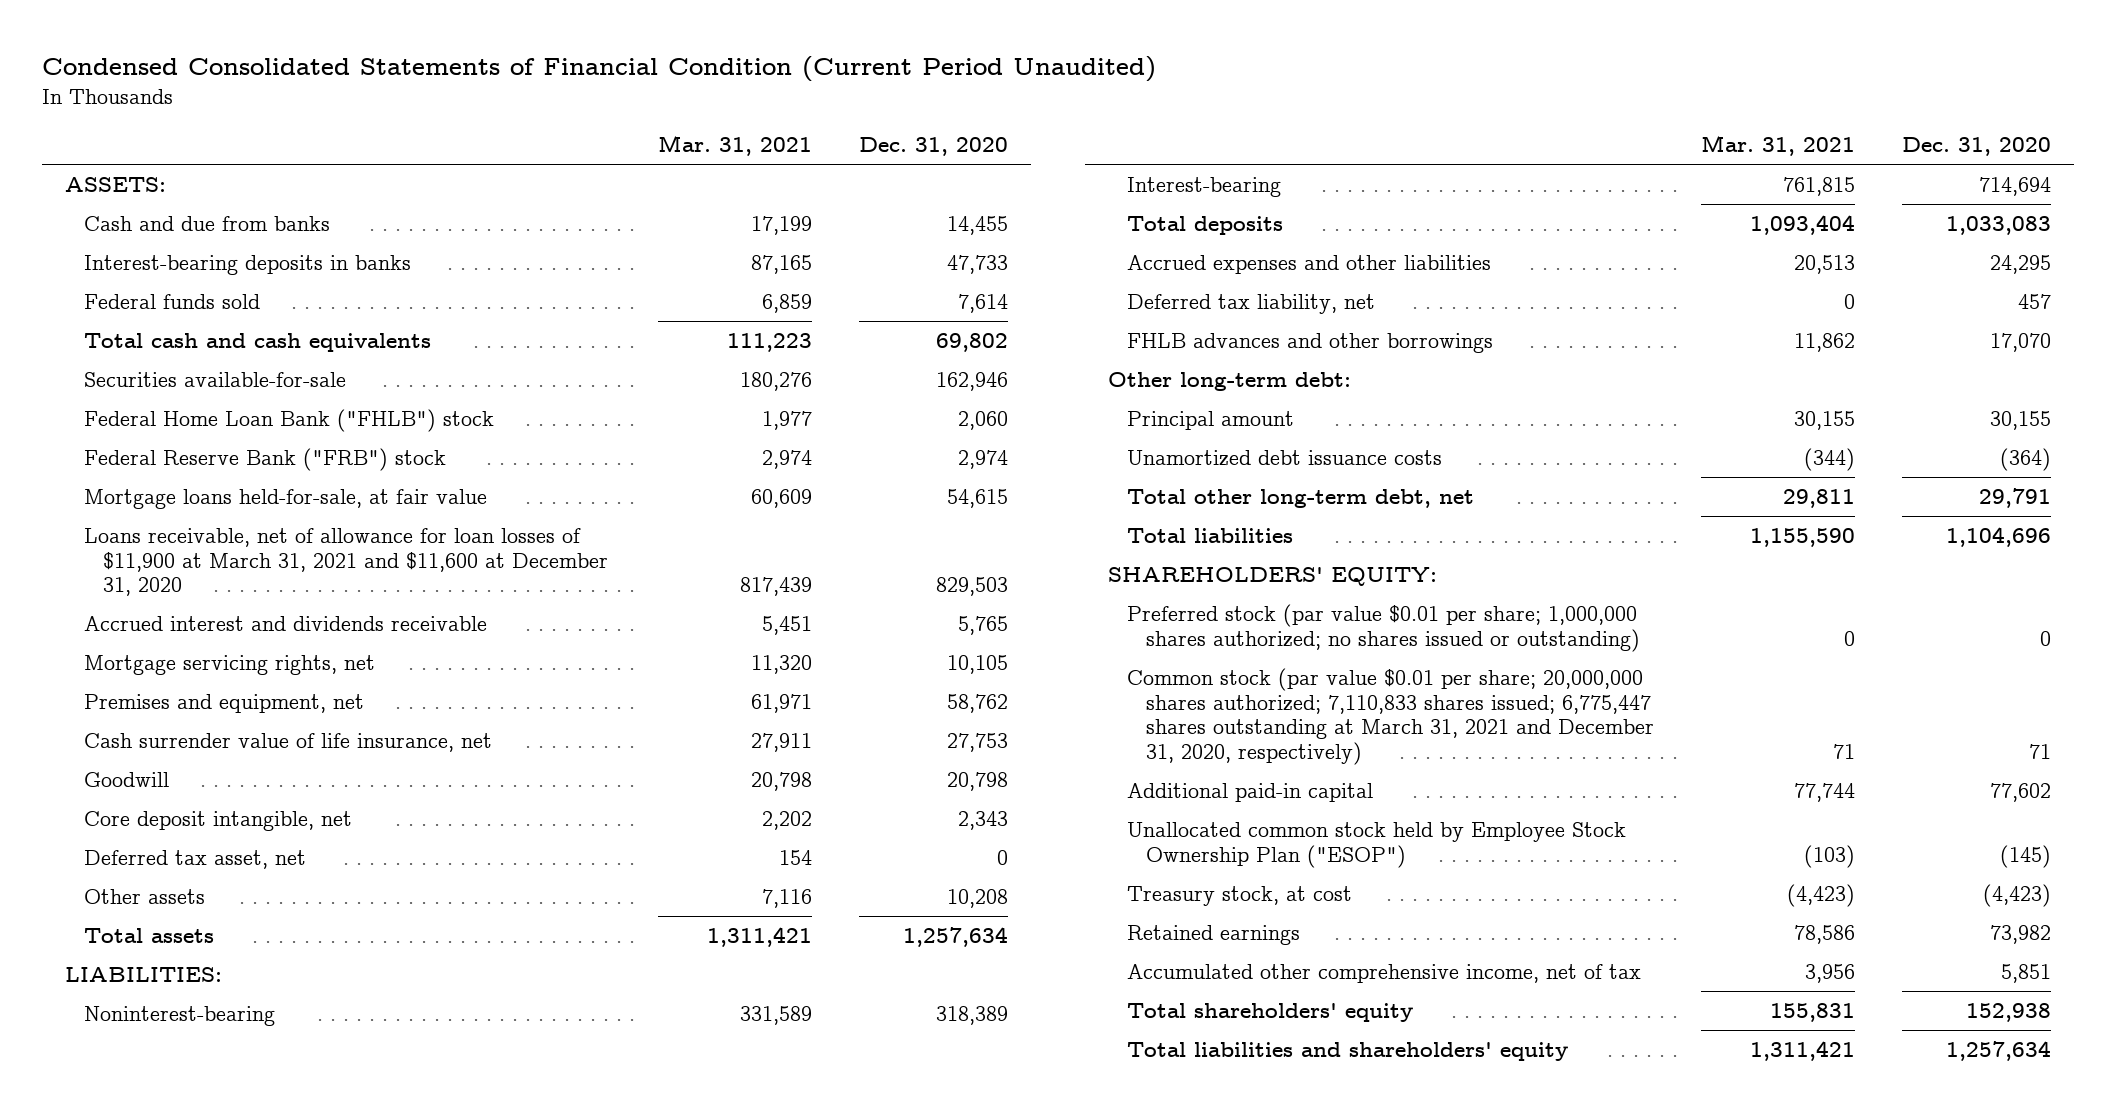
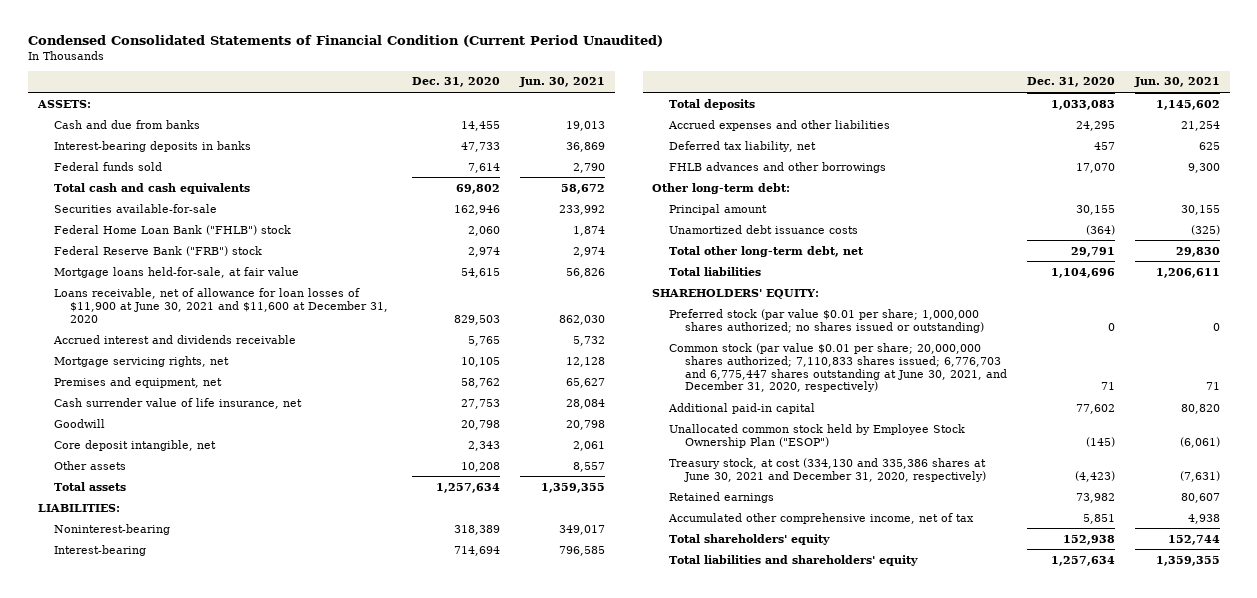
- | Mar. 31, 2021 | Dec. 31, 2020
+ | Dec. 31, 2020 | Jun. 30, 2021
- Loans receivable, net of allowance for loan losses of $11,900 at March 31, 2021 and $11,600 at December 31, 2020 | 817,439 | 829,503
+ Loans receivable, net of allowance for loan losses of $11,900 at June 30, 2021 and $11,600 at December 31, 2020 | 829,503 | 862,030
- Deferred tax asset, net | 154 | 0
- Common stock (par value $0.01 per share; 20,000,000 shares authorized; 7,110,833 shares issued; 6,775,447 shares outstanding at March 31, 2021 and December 31, 2020, respectively) | 71 | 71
+ Common stock (par value $0.01 per share; 20,000,000 shares authorized; 7,110,833 shares issued; 6,776,703 and 6,775,447 shares outstanding at June 30, 2021, and December 31, 2020, respectively) | 71 | 71
- Treasury stock, at cost | (4,423) | (4,423)
+ Treasury stock, at cost (334,130 and 335,386 shares at June 30, 2021 and December 31, 2020, respectively) | (4,423) | (7,631)

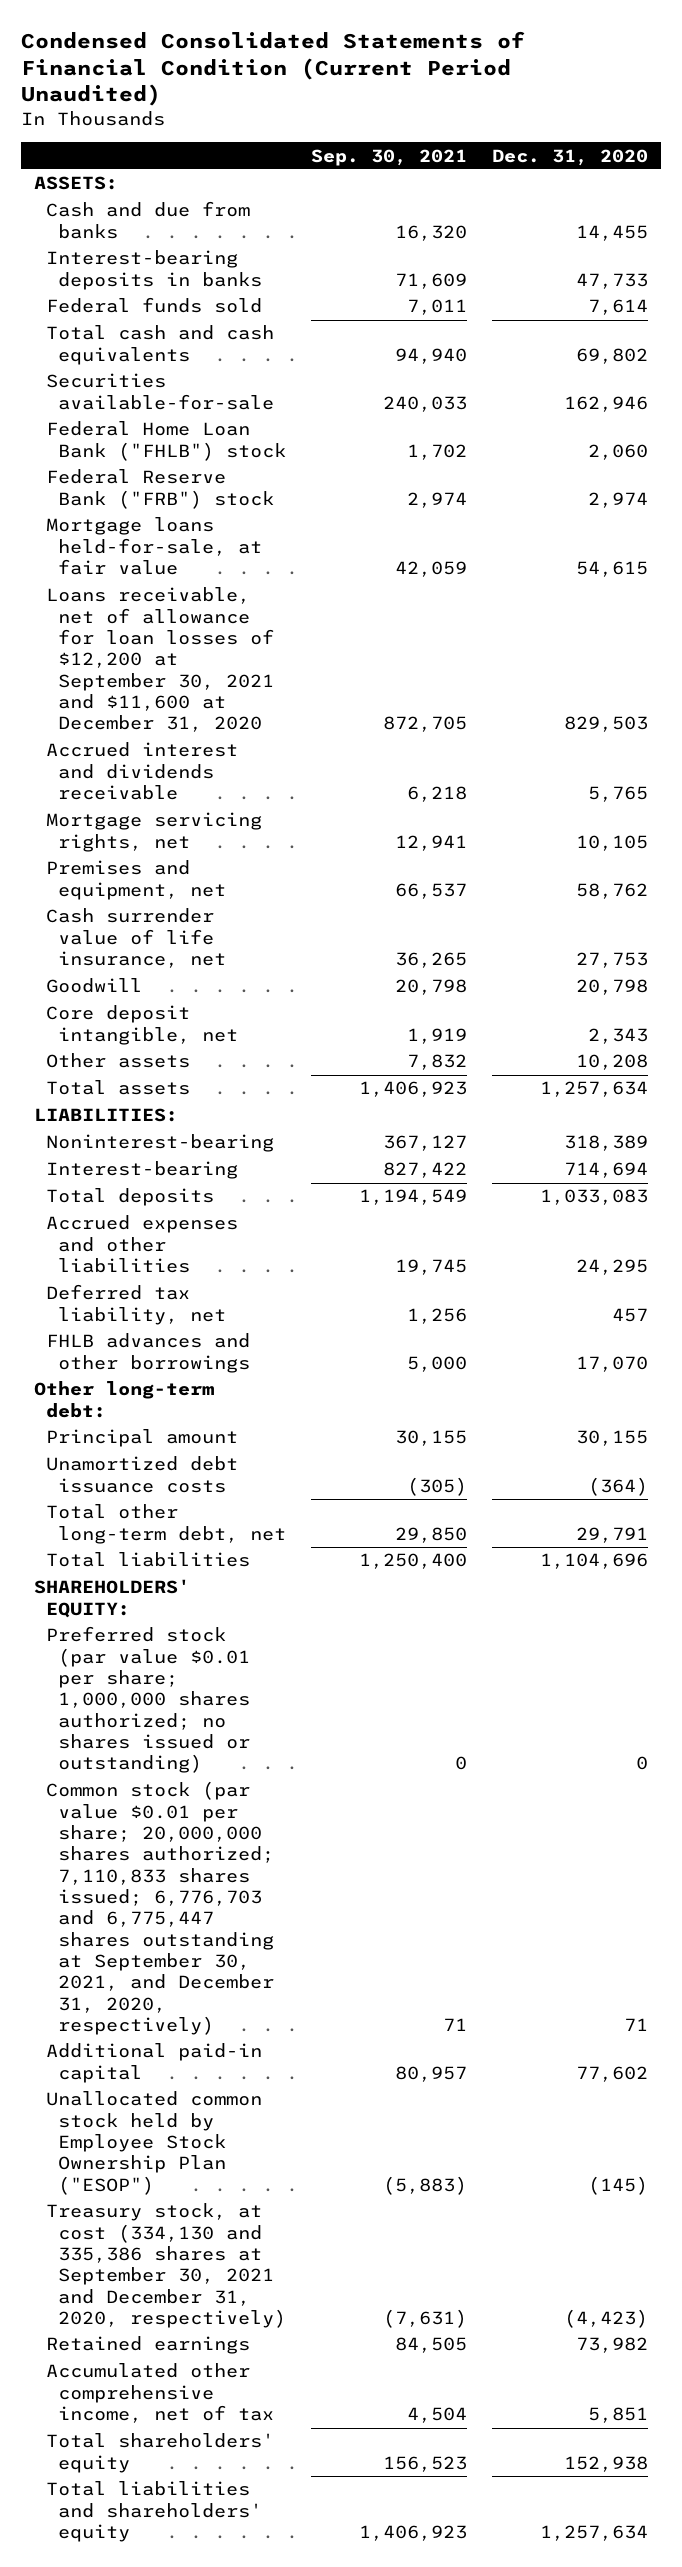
- | Dec. 31, 2020 | Jun. 30, 2021
+ | Sep. 30, 2021 | Dec. 31, 2020
- Loans receivable, net of allowance for loan losses of $11,900 at June 30, 2021 and $11,600 at December 31, 2020 | 829,503 | 862,030
+ Loans receivable, net of allowance for loan losses of $12,200 at September 30, 2021 and $11,600 at December 31, 2020 | 872,705 | 829,503
- Common stock (par value $0.01 per share; 20,000,000 shares authorized; 7,110,833 shares issued; 6,776,703 and 6,775,447 shares outstanding at June 30, 2021, and December 31, 2020, respectively) | 71 | 71
+ Common stock (par value $0.01 per share; 20,000,000 shares authorized; 7,110,833 shares issued; 6,776,703 and 6,775,447 shares outstanding at September 30, 2021, and December 31, 2020, respectively) | 71 | 71
- Treasury stock, at cost (334,130 and 335,386 shares at June 30, 2021 and December 31, 2020, respectively) | (4,423) | (7,631)
+ Treasury stock, at cost (334,130 and 335,386 shares at September 30, 2021 and December 31, 2020, respectively) | (7,631) | (4,423)

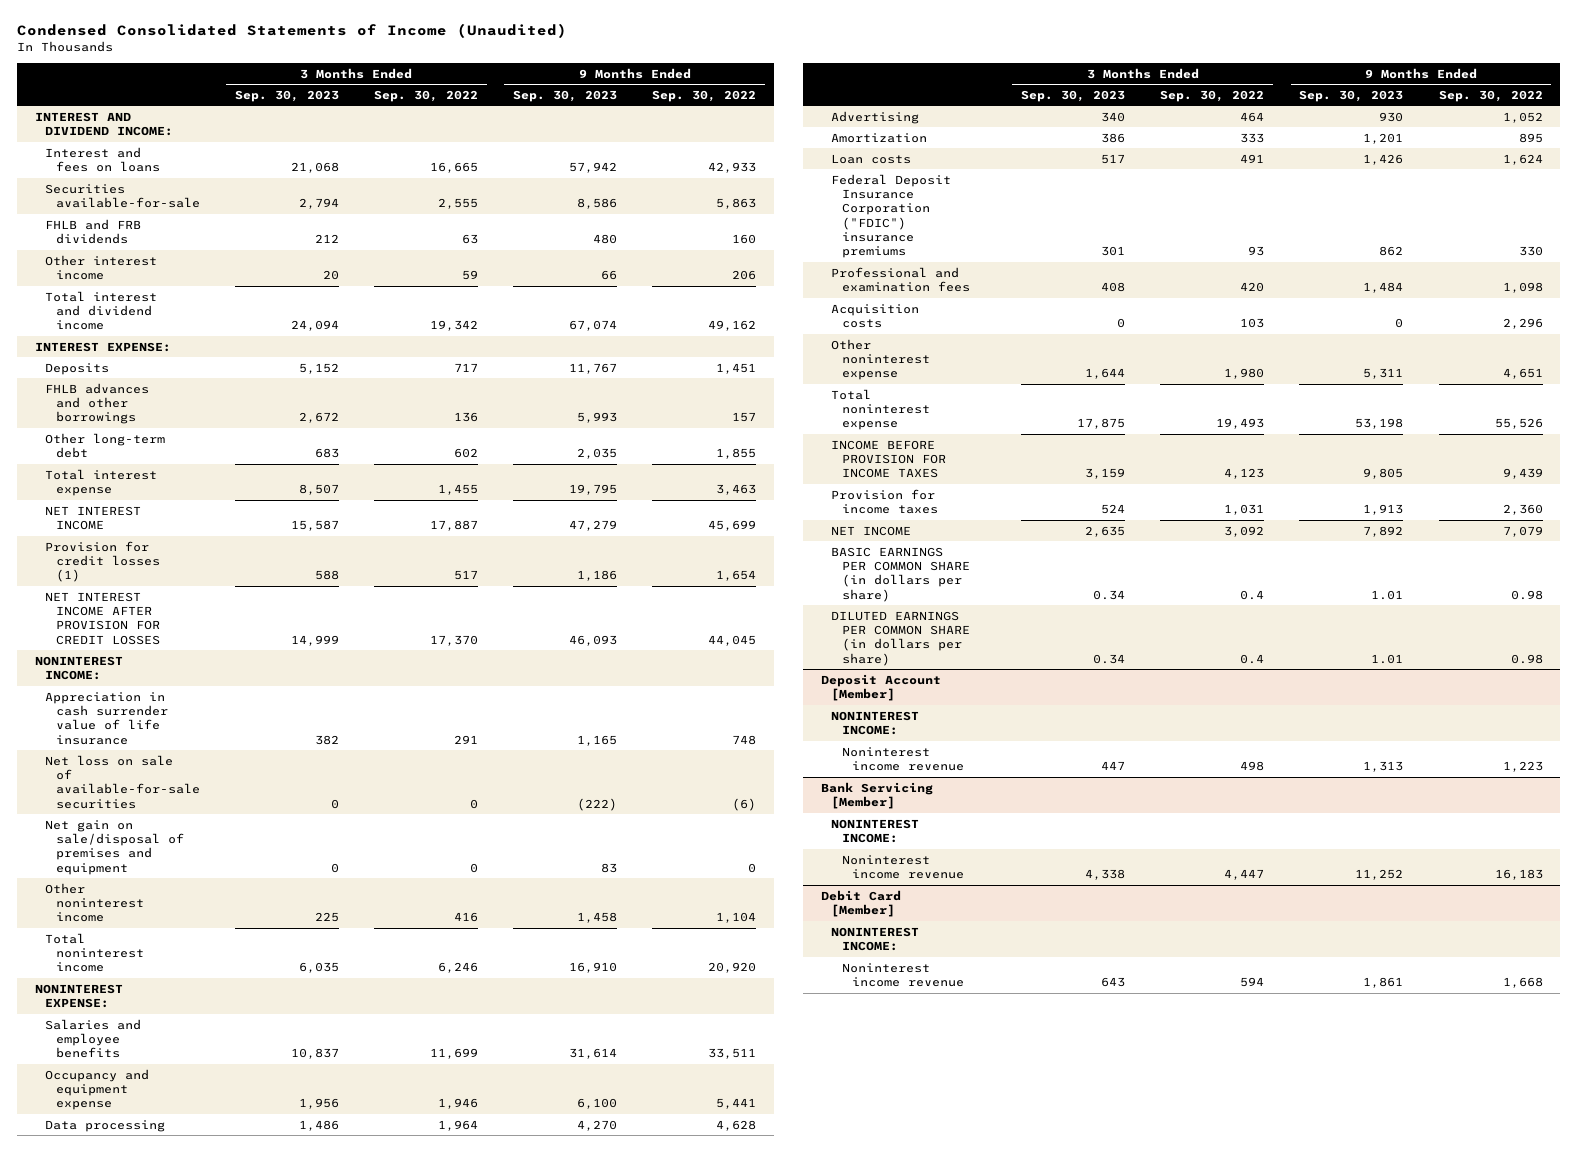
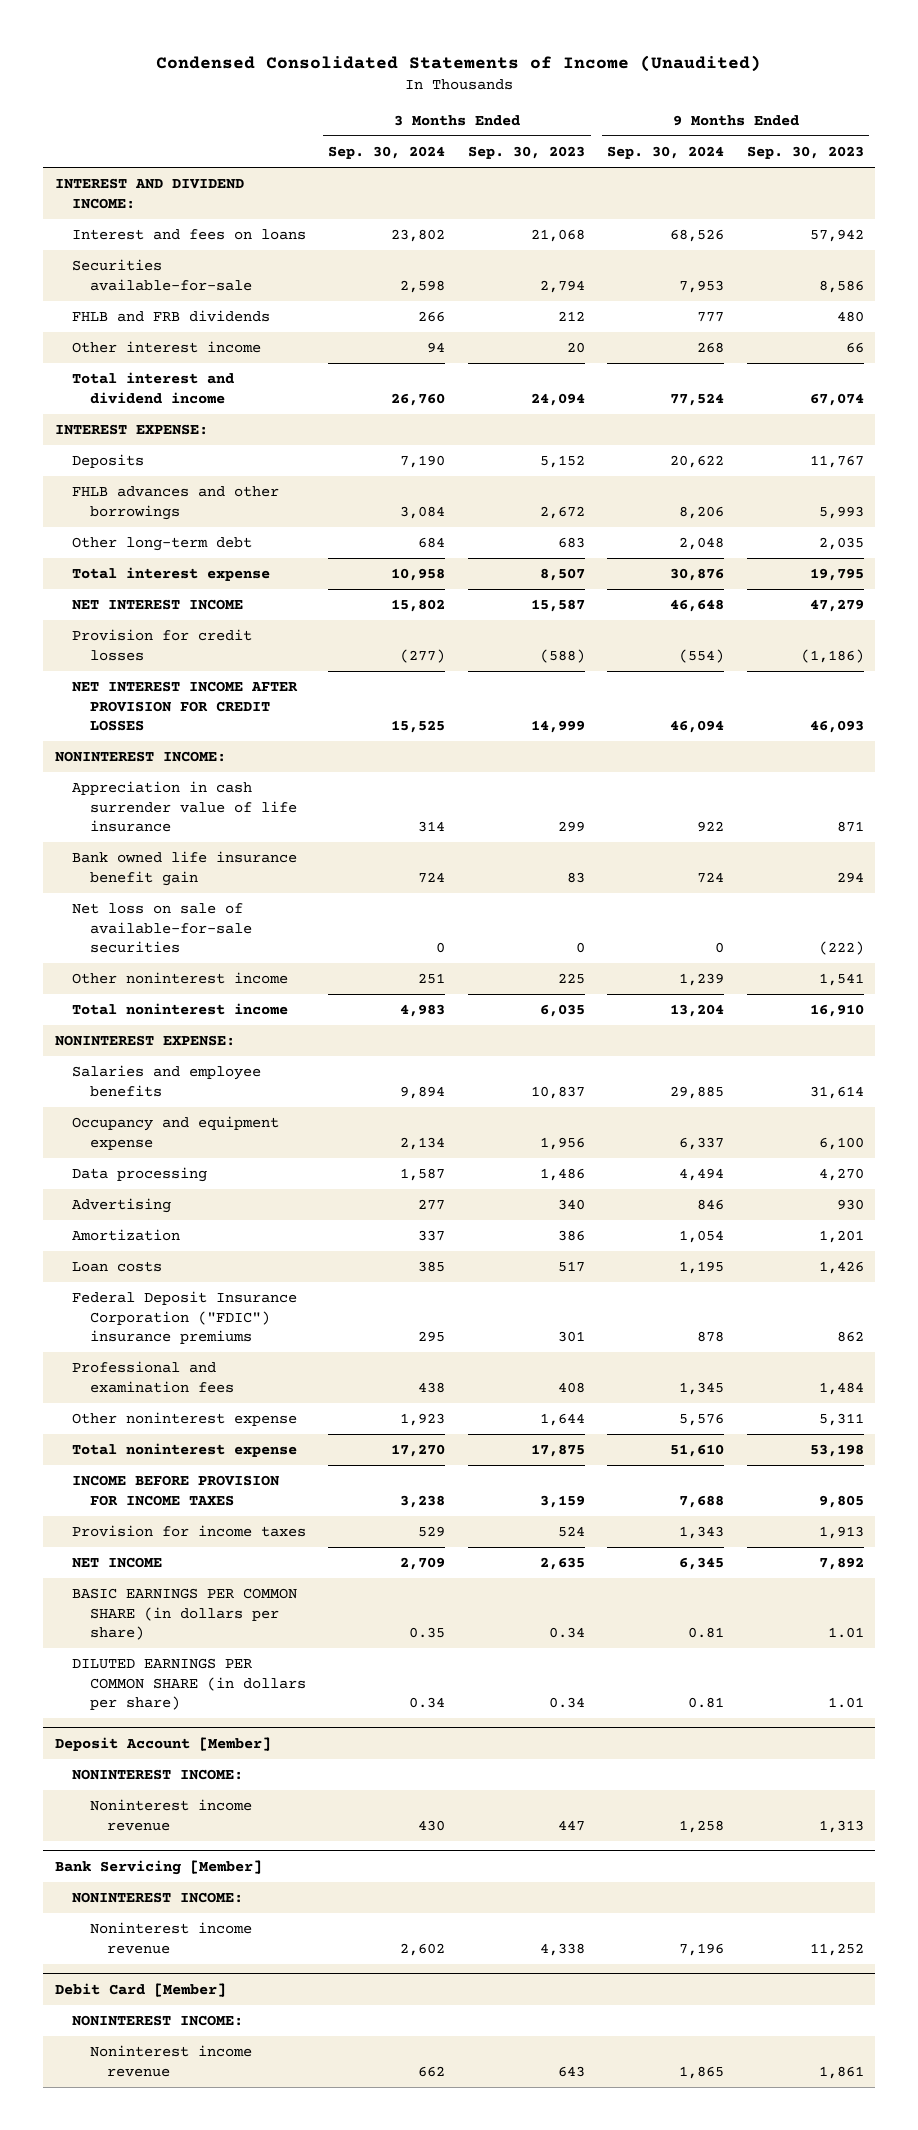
- | 3 Months Ended Sep. 30, 2023 | 3 Months Ended Sep. 30, 2022 | 9 Months Ended Sep. 30, 2023 | 9 Months Ended Sep. 30, 2022
+ | 3 Months Ended Sep. 30, 2024 | 3 Months Ended Sep. 30, 2023 | 9 Months Ended Sep. 30, 2024 | 9 Months Ended Sep. 30, 2023
- Provision for credit losses (1) | 588 | 517 | 1,186 | 1,654
+ Provision for credit losses | (277) | (588) | (554) | (1,186)
- Appreciation in cash surrender value of life insurance | 382 | 291 | 1,165 | 748
+ Appreciation in cash surrender value of life insurance | 314 | 299 | 922 | 871
+ Bank owned life insurance benefit gain | 724 | 83 | 724 | 294
- Net gain on sale/disposal of premises and equipment | 0 | 0 | 83 | 0
- Other noninterest income | 225 | 416 | 1,458 | 1,104
+ Other noninterest income | 251 | 225 | 1,239 | 1,541
- Acquisition costs | 0 | 103 | 0 | 2,296

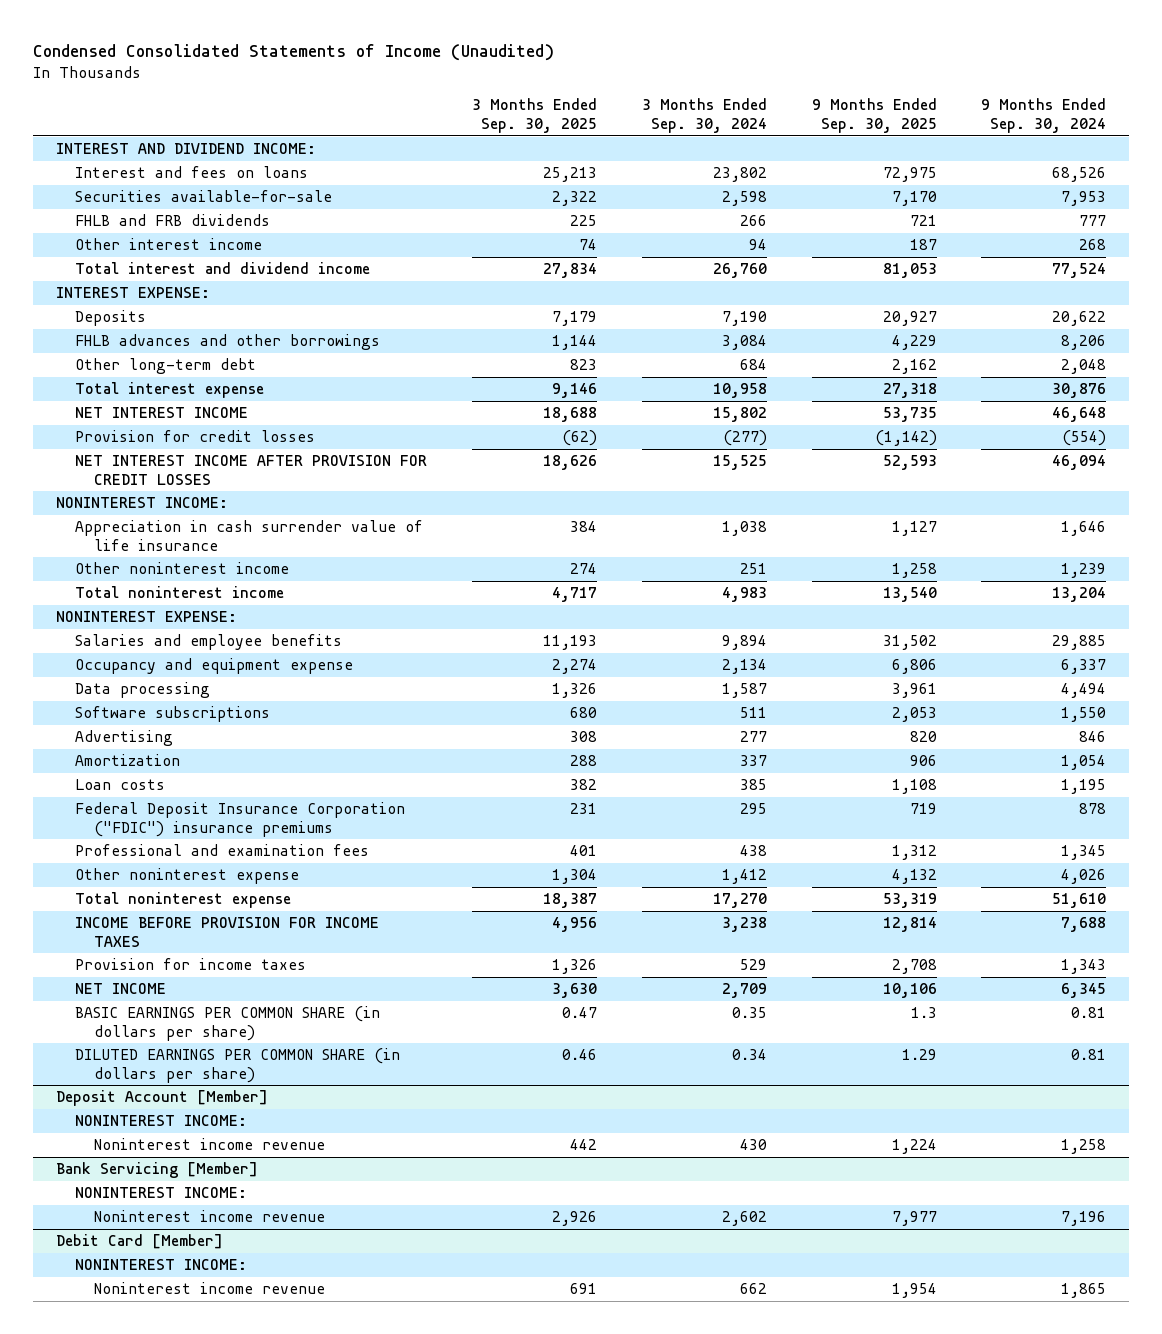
- | 3 Months Ended Sep. 30, 2024 | 3 Months Ended Sep. 30, 2023 | 9 Months Ended Sep. 30, 2024 | 9 Months Ended Sep. 30, 2023
+ | 3 Months Ended Sep. 30, 2025 | 3 Months Ended Sep. 30, 2024 | 9 Months Ended Sep. 30, 2025 | 9 Months Ended Sep. 30, 2024
- Appreciation in cash surrender value of life insurance | 314 | 299 | 922 | 871
- Bank owned life insurance benefit gain | 724 | 83 | 724 | 294
- Net loss on sale of available-for-sale securities | 0 | 0 | 0 | (222)
+ Appreciation in cash surrender value of life insurance | 384 | 1,038 | 1,127 | 1,646
+ Software subscriptions | 680 | 511 | 2,053 | 1,550
- Other noninterest expense | 1,923 | 1,644 | 5,576 | 5,311
+ Other noninterest expense | 1,304 | 1,412 | 4,132 | 4,026

